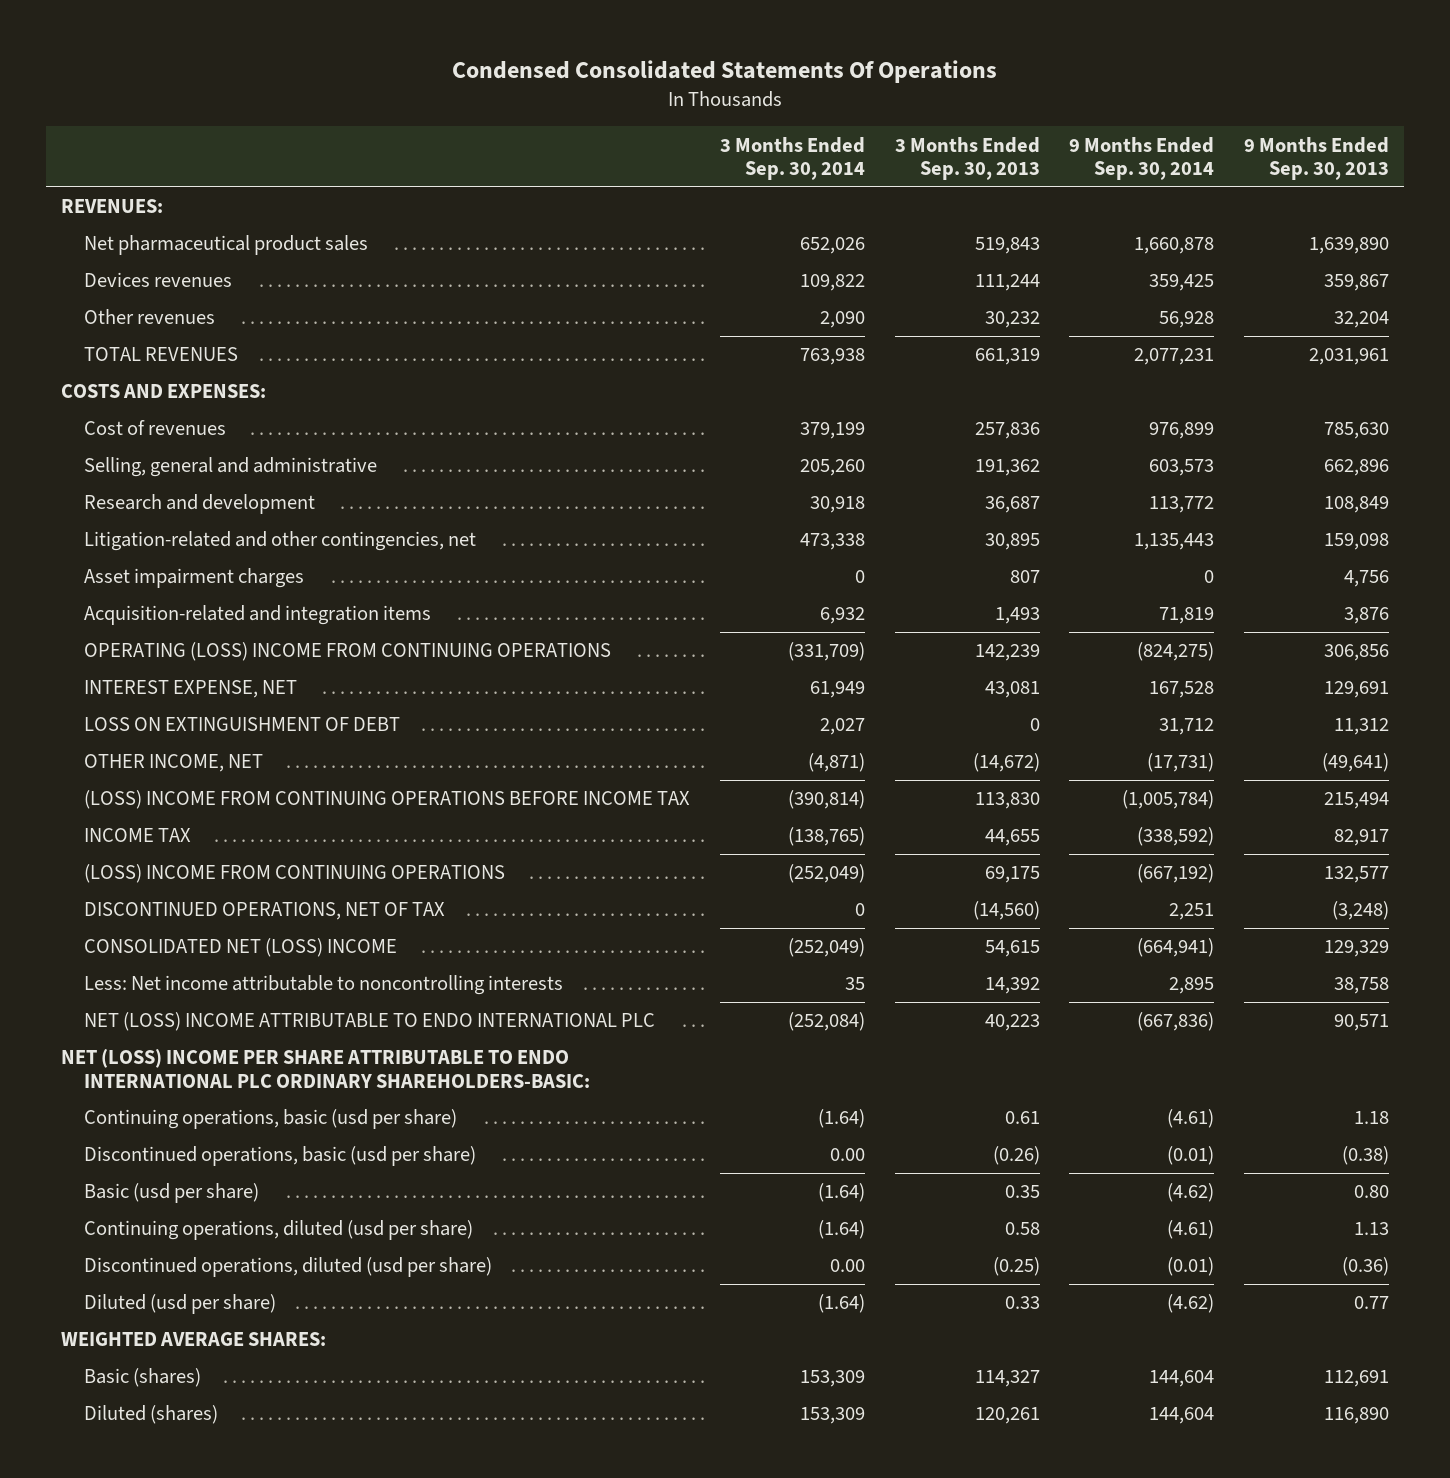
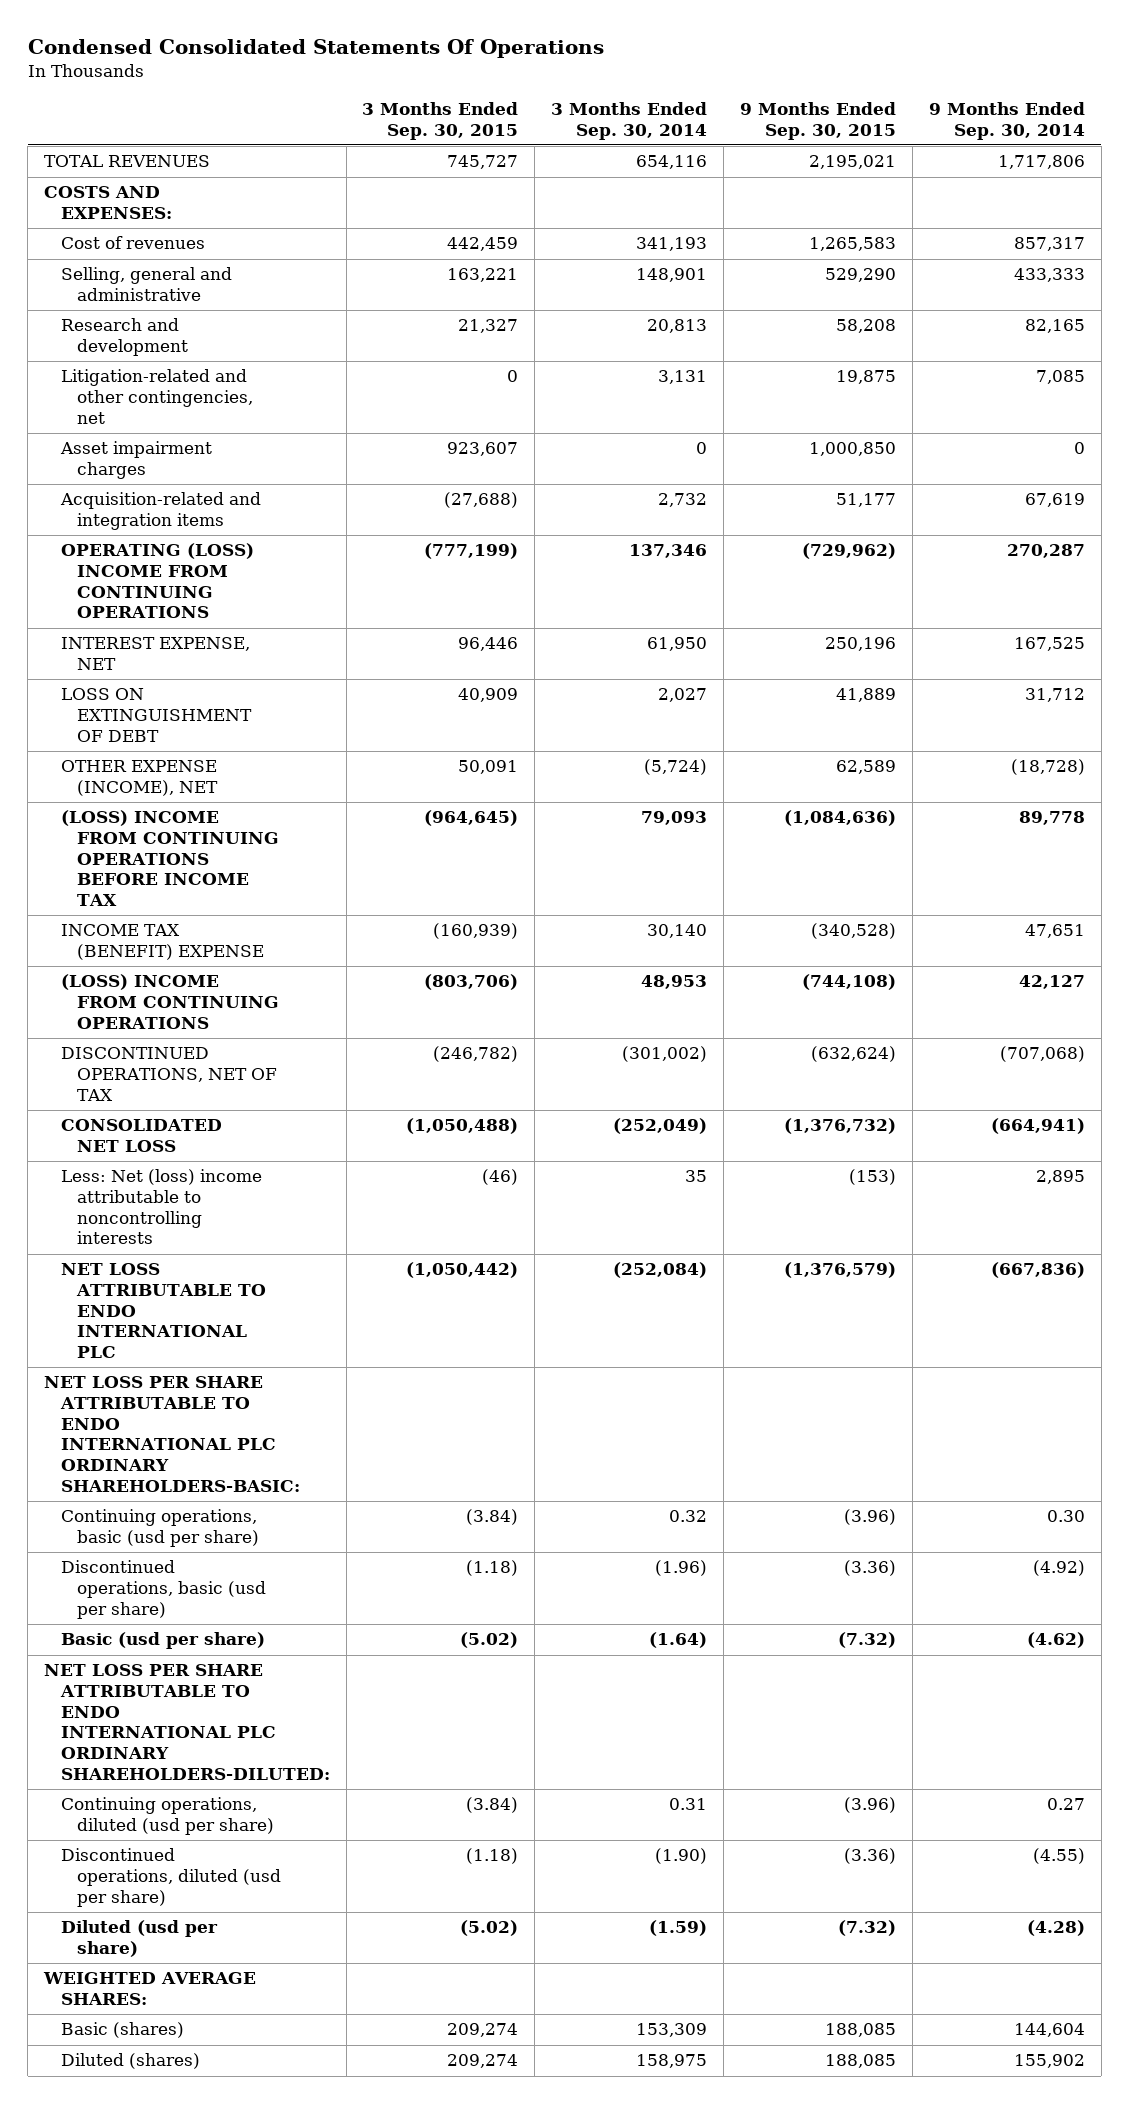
- | 3 Months Ended Sep. 30, 2014 | 3 Months Ended Sep. 30, 2013 | 9 Months Ended Sep. 30, 2014 | 9 Months Ended Sep. 30, 2013
+ | 3 Months Ended Sep. 30, 2015 | 3 Months Ended Sep. 30, 2014 | 9 Months Ended Sep. 30, 2015 | 9 Months Ended Sep. 30, 2014
- REVENUES:
- Net pharmaceutical product sales | 652,026 | 519,843 | 1,660,878 | 1,639,890
- Devices revenues | 109,822 | 111,244 | 359,425 | 359,867
- Other revenues | 2,090 | 30,232 | 56,928 | 32,204
- TOTAL REVENUES | 763,938 | 661,319 | 2,077,231 | 2,031,961
+ TOTAL REVENUES | 745,727 | 654,116 | 2,195,021 | 1,717,806
- Cost of revenues | 379,199 | 257,836 | 976,899 | 785,630
- Selling, general and administrative | 205,260 | 191,362 | 603,573 | 662,896
- Research and development | 30,918 | 36,687 | 113,772 | 108,849
- Litigation-related and other contingencies, net | 473,338 | 30,895 | 1,135,443 | 159,098
+ Cost of revenues | 442,459 | 341,193 | 1,265,583 | 857,317
+ Selling, general and administrative | 163,221 | 148,901 | 529,290 | 433,333
+ Research and development | 21,327 | 20,813 | 58,208 | 82,165
+ Litigation-related and other contingencies, net | 0 | 3,131 | 19,875 | 7,085
- Acquisition-related and integration items | 6,932 | 1,493 | 71,819 | 3,876
- OPERATING (LOSS) INCOME FROM CONTINUING OPERATIONS | (331,709) | 142,239 | (824,275) | 306,856
- INTEREST EXPENSE, NET | 61,949 | 43,081 | 167,528 | 129,691
+ Acquisition-related and integration items | (27,688) | 2,732 | 51,177 | 67,619
+ OPERATING (LOSS) INCOME FROM CONTINUING OPERATIONS | (777,199) | 137,346 | (729,962) | 270,287
+ INTEREST EXPENSE, NET | 96,446 | 61,950 | 250,196 | 167,525
- OTHER INCOME, NET | (4,871) | (14,672) | (17,731) | (49,641)
- (LOSS) INCOME FROM CONTINUING OPERATIONS BEFORE INCOME TAX | (390,814) | 113,830 | (1,005,784) | 215,494
- INCOME TAX | (138,765) | 44,655 | (338,592) | 82,917
- (LOSS) INCOME FROM CONTINUING OPERATIONS | (252,049) | 69,175 | (667,192) | 132,577
- DISCONTINUED OPERATIONS, NET OF TAX | 0 | (14,560) | 2,251 | (3,248)
- CONSOLIDATED NET (LOSS) INCOME | (252,049) | 54,615 | (664,941) | 129,329
- Less: Net income attributable to noncontrolling interests | 35 | 14,392 | 2,895 | 38,758
- NET (LOSS) INCOME ATTRIBUTABLE TO ENDO INTERNATIONAL PLC | (252,084) | 40,223 | (667,836) | 90,571
- NET (LOSS) INCOME PER SHARE ATTRIBUTABLE TO ENDO INTERNATIONAL PLC ORDINARY SHAREHOLDERS-BASIC:
- Continuing operations, basic (usd per share) | (1.64) | 0.61 | (4.61) | 1.18
- Discontinued operations, basic (usd per share) | 0.00 | (0.26) | (0.01) | (0.38)
+ OTHER EXPENSE (INCOME), NET | 50,091 | (5,724) | 62,589 | (18,728)
+ (LOSS) INCOME FROM CONTINUING OPERATIONS BEFORE INCOME TAX | (964,645) | 79,093 | (1,084,636) | 89,778
+ INCOME TAX (BENEFIT) EXPENSE | (160,939) | 30,140 | (340,528) | 47,651
+ (LOSS) INCOME FROM CONTINUING OPERATIONS | (803,706) | 48,953 | (744,108) | 42,127
+ DISCONTINUED OPERATIONS, NET OF TAX | (246,782) | (301,002) | (632,624) | (707,068)
+ CONSOLIDATED NET LOSS | (1,050,488) | (252,049) | (1,376,732) | (664,941)
+ Less: Net (loss) income attributable to noncontrolling interests | (46) | 35 | (153) | 2,895
+ NET LOSS ATTRIBUTABLE TO ENDO INTERNATIONAL PLC | (1,050,442) | (252,084) | (1,376,579) | (667,836)
+ NET LOSS PER SHARE ATTRIBUTABLE TO ENDO INTERNATIONAL PLC ORDINARY SHAREHOLDERS-BASIC:
+ Continuing operations, basic (usd per share) | (3.84) | 0.32 | (3.96) | 0.30
+ Discontinued operations, basic (usd per share) | (1.18) | (1.96) | (3.36) | (4.92)
- Continuing operations, diluted (usd per share) | (1.64) | 0.58 | (4.61) | 1.13
- Discontinued operations, diluted (usd per share) | 0.00 | (0.25) | (0.01) | (0.36)
- Diluted (usd per share) | (1.64) | 0.33 | (4.62) | 0.77
+ NET LOSS PER SHARE ATTRIBUTABLE TO ENDO INTERNATIONAL PLC ORDINARY SHAREHOLDERS-DILUTED:
+ Continuing operations, diluted (usd per share) | (3.84) | 0.31 | (3.96) | 0.27
+ Discontinued operations, diluted (usd per share) | (1.18) | (1.90) | (3.36) | (4.55)
+ Diluted (usd per share) | (5.02) | (1.59) | (7.32) | (4.28)
- Diluted (shares) | 153,309 | 120,261 | 144,604 | 116,890
+ Diluted (shares) | 209,274 | 158,975 | 188,085 | 155,902

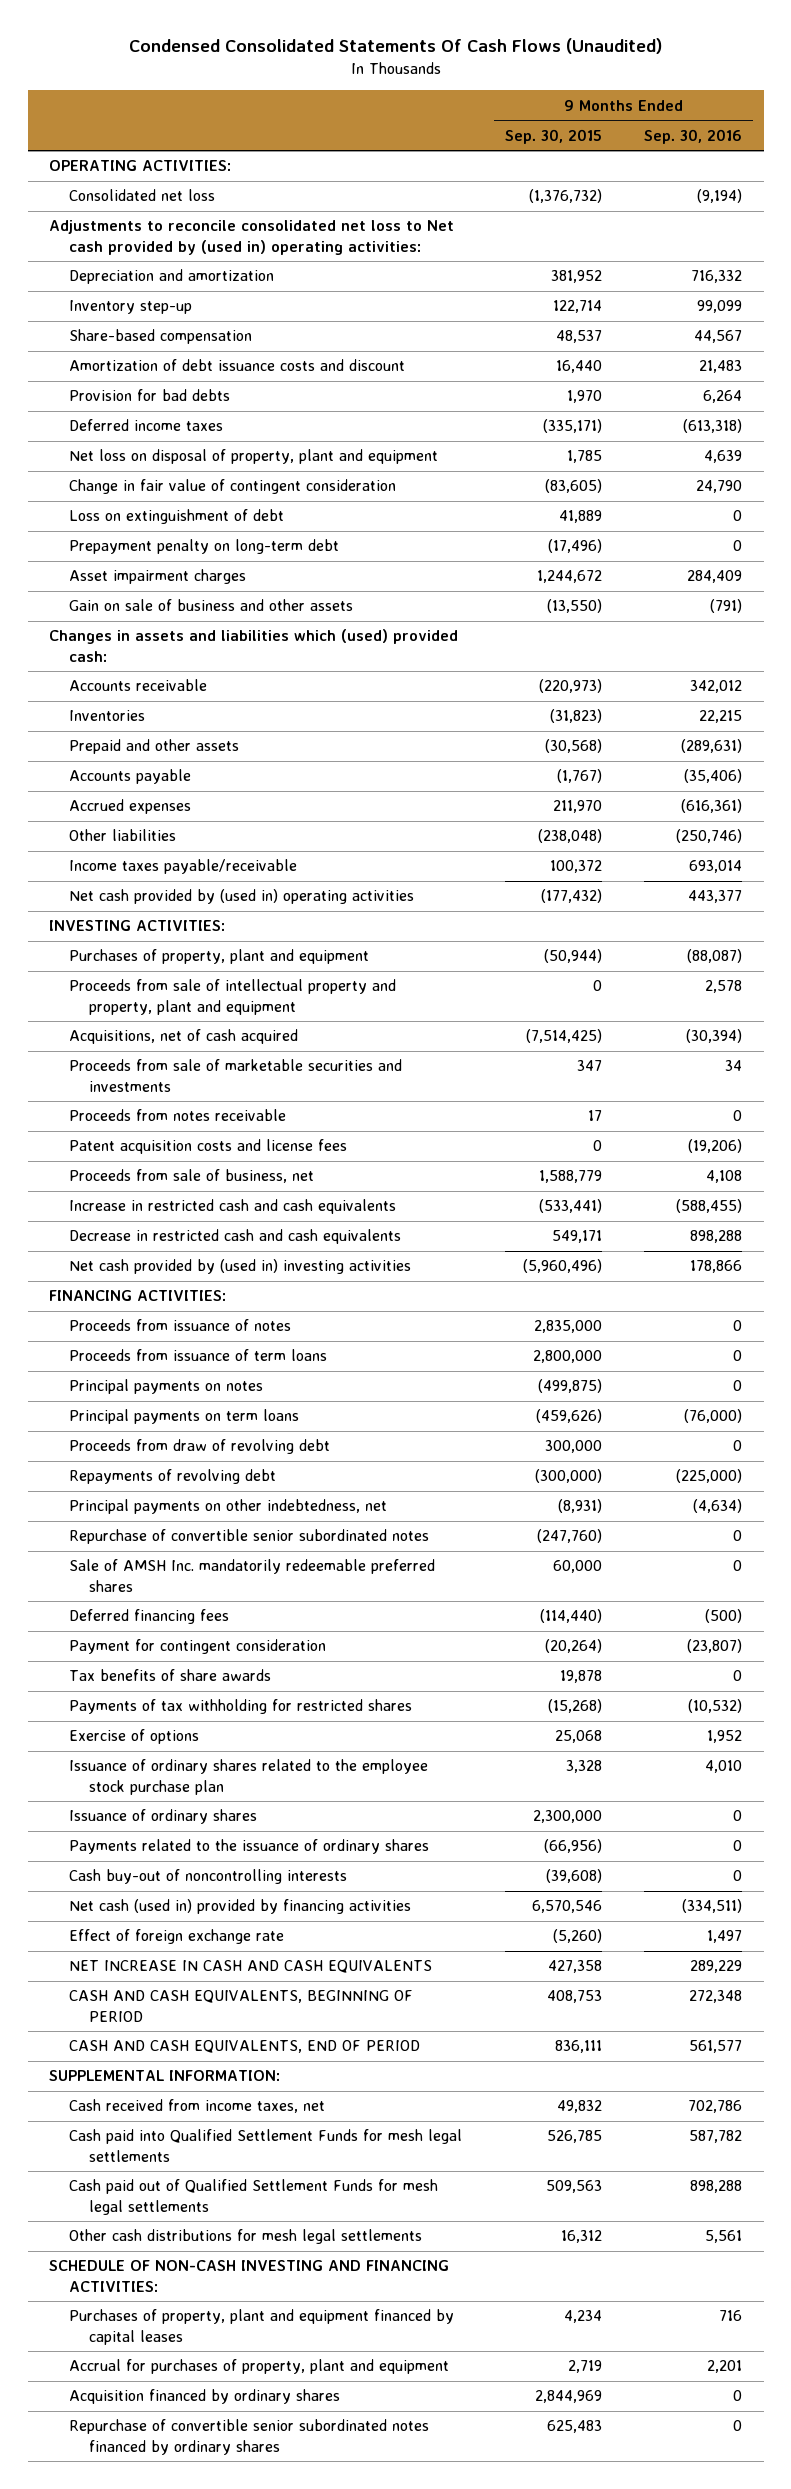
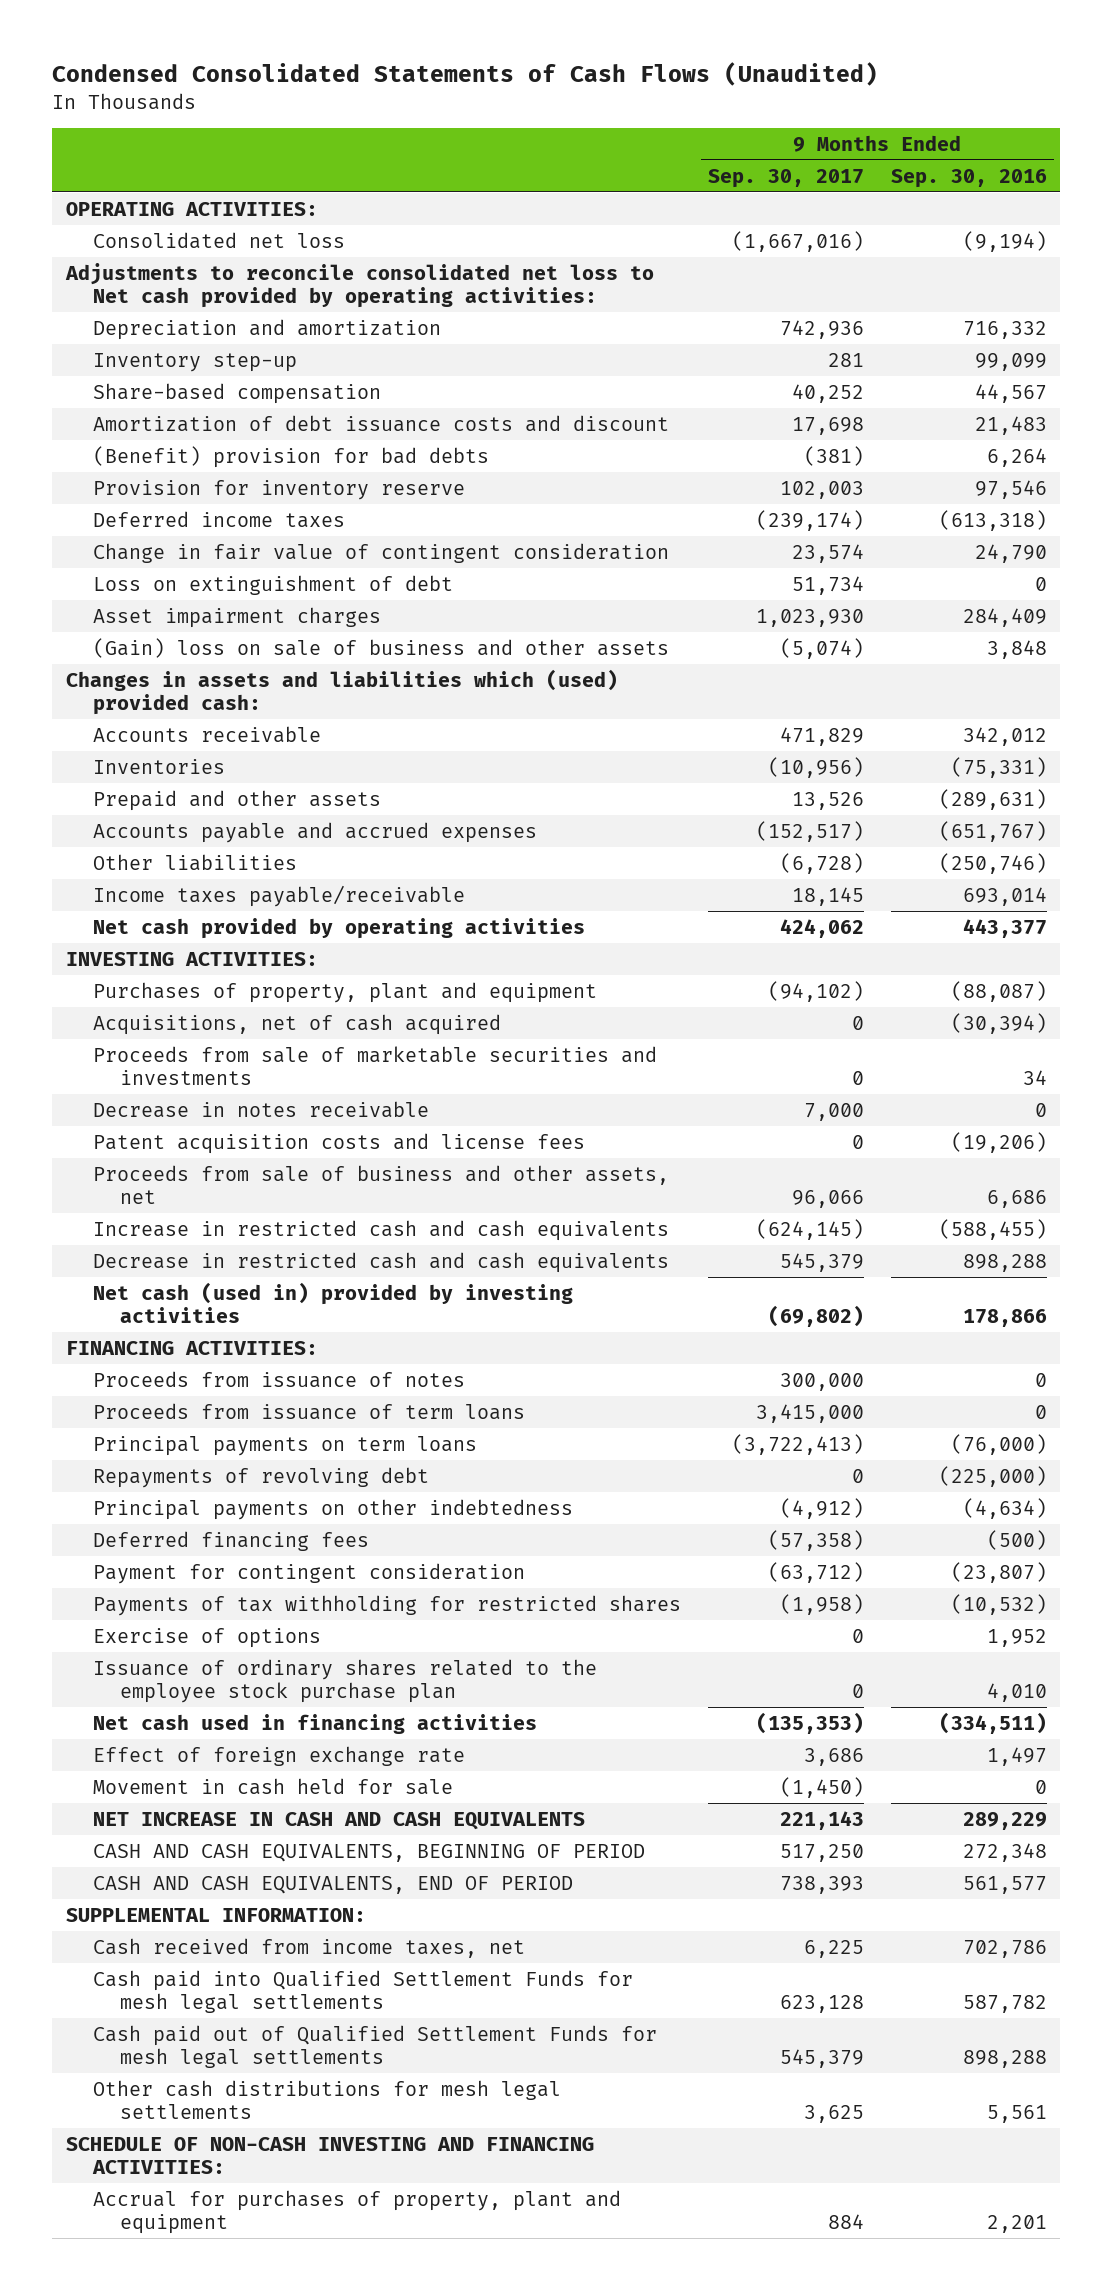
- Condensed Consolidated Statements Of Cash Flows (Unaudited)
+ Condensed Consolidated Statements of Cash Flows (Unaudited)
- | 9 Months Ended Sep. 30, 2015 | 9 Months Ended Sep. 30, 2016
+ | 9 Months Ended Sep. 30, 2017 | 9 Months Ended Sep. 30, 2016
- Adjustments to reconcile consolidated net loss to Net cash provided by (used in) operating activities:
+ Adjustments to reconcile consolidated net loss to Net cash provided by operating activities:
- Provision for bad debts | 1,970 | 6,264
+ (Benefit) provision for bad debts | (381) | 6,264
+ Provision for inventory reserve | 102,003 | 97,546
- Net loss on disposal of property, plant and equipment | 1,785 | 4,639
- Prepayment penalty on long-term debt | (17,496) | 0
- Gain on sale of business and other assets | (13,550) | (791)
+ (Gain) loss on sale of business and other assets | (5,074) | 3,848
- Inventories | (31,823) | 22,215
+ Inventories | (10,956) | (75,331)
- Accounts payable | (1,767) | (35,406)
- Accrued expenses | 211,970 | (616,361)
+ Accounts payable and accrued expenses | (152,517) | (651,767)
- Net cash provided by (used in) operating activities | (177,432) | 443,377
+ Net cash provided by operating activities | 424,062 | 443,377
- Proceeds from sale of intellectual property and property, plant and equipment | 0 | 2,578
- Proceeds from notes receivable | 17 | 0
+ Decrease in notes receivable | 7,000 | 0
- Proceeds from sale of business, net | 1,588,779 | 4,108
+ Proceeds from sale of business and other assets, net | 96,066 | 6,686
- Net cash provided by (used in) investing activities | (5,960,496) | 178,866
+ Net cash (used in) provided by investing activities | (69,802) | 178,866
- Principal payments on notes | (499,875) | 0
- Proceeds from draw of revolving debt | 300,000 | 0
- Principal payments on other indebtedness, net | (8,931) | (4,634)
- Repurchase of convertible senior subordinated notes | (247,760) | 0
- Sale of AMSH Inc. mandatorily redeemable preferred shares | 60,000 | 0
+ Principal payments on other indebtedness | (4,912) | (4,634)
- Tax benefits of share awards | 19,878 | 0
- Issuance of ordinary shares | 2,300,000 | 0
- Payments related to the issuance of ordinary shares | (66,956) | 0
- Cash buy-out of noncontrolling interests | (39,608) | 0
- Net cash (used in) provided by financing activities | 6,570,546 | (334,511)
+ Net cash used in financing activities | (135,353) | (334,511)
+ Movement in cash held for sale | (1,450) | 0
- Purchases of property, plant and equipment financed by capital leases | 4,234 | 716
- Acquisition financed by ordinary shares | 2,844,969 | 0
- Repurchase of convertible senior subordinated notes financed by ordinary shares | 625,483 | 0

